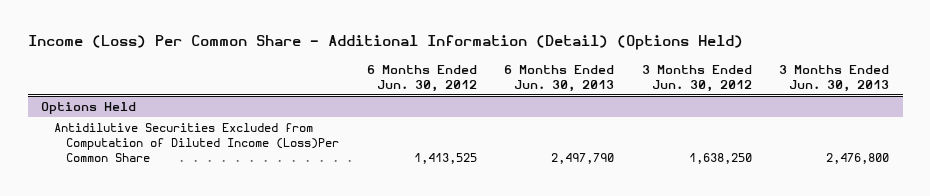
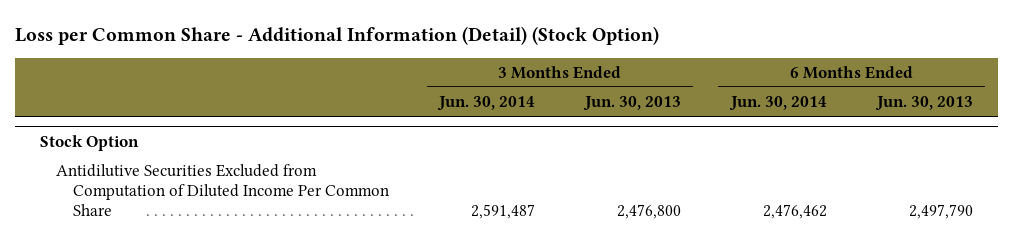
- Income (Loss) Per Common Share - Additional Information (Detail) (Options Held)
+ Loss per Common Share - Additional Information (Detail) (Stock Option)
- | 6 Months Ended Jun. 30, 2012 | 6 Months Ended Jun. 30, 2013 | 3 Months Ended Jun. 30, 2012 | 3 Months Ended Jun. 30, 2013
+ | 3 Months Ended Jun. 30, 2014 | 3 Months Ended Jun. 30, 2013 | 6 Months Ended Jun. 30, 2014 | 6 Months Ended Jun. 30, 2013
- Options Held
- Antidilutive Securities Excluded from Computation of Diluted Income (Loss)Per Common Share | 1,413,525 | 2,497,790 | 1,638,250 | 2,476,800
+ Stock Option
+ Antidilutive Securities Excluded from Computation of Diluted Income Per Common Share | 2,591,487 | 2,476,800 | 2,476,462 | 2,497,790

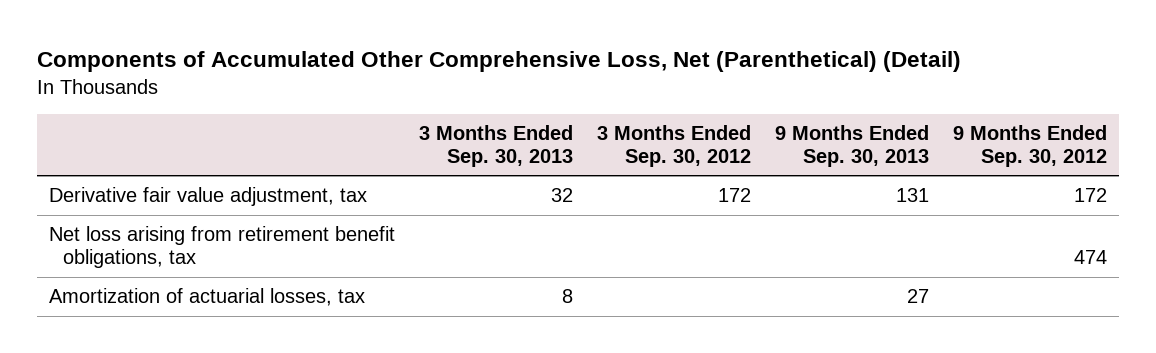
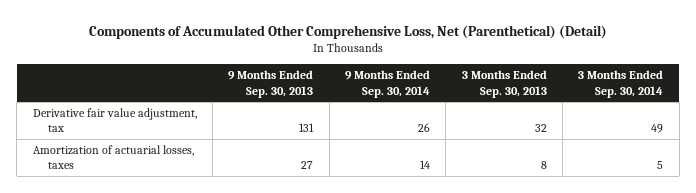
- | 3 Months Ended Sep. 30, 2013 | 3 Months Ended Sep. 30, 2012 | 9 Months Ended Sep. 30, 2013 | 9 Months Ended Sep. 30, 2012
+ | 9 Months Ended Sep. 30, 2013 | 9 Months Ended Sep. 30, 2014 | 3 Months Ended Sep. 30, 2013 | 3 Months Ended Sep. 30, 2014
- Net loss arising from retirement benefit obligations, tax | | | | 474
- Amortization of actuarial losses, tax | 8 | | 27 |
+ Amortization of actuarial losses, taxes | 27 | 14 | 8 | 5

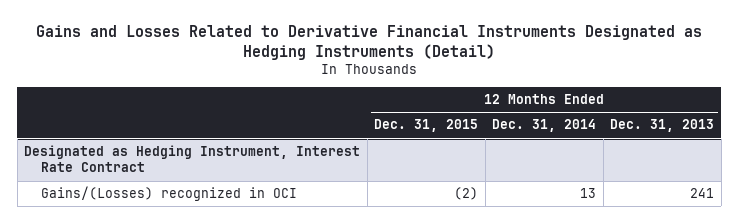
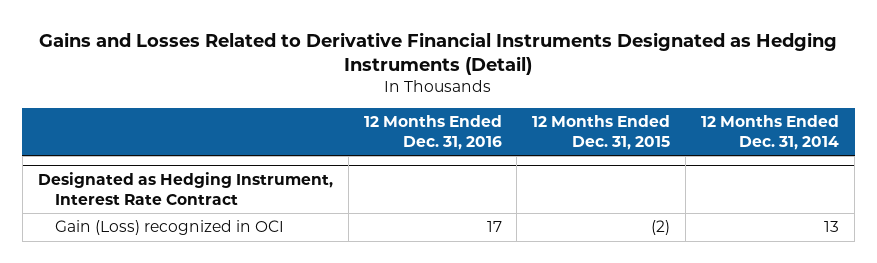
- | 12 Months Ended Dec. 31, 2015 | 12 Months Ended Dec. 31, 2014 | 12 Months Ended Dec. 31, 2013
+ | 12 Months Ended Dec. 31, 2016 | 12 Months Ended Dec. 31, 2015 | 12 Months Ended Dec. 31, 2014
@ Designated as Hedging Instrument, Interest Rate Contract
- Gains/(Losses) recognized in OCI | (2) | 13 | 241
+ Gain (Loss) recognized in OCI | 17 | (2) | 13

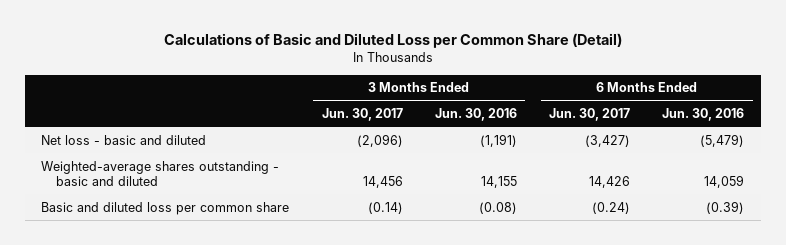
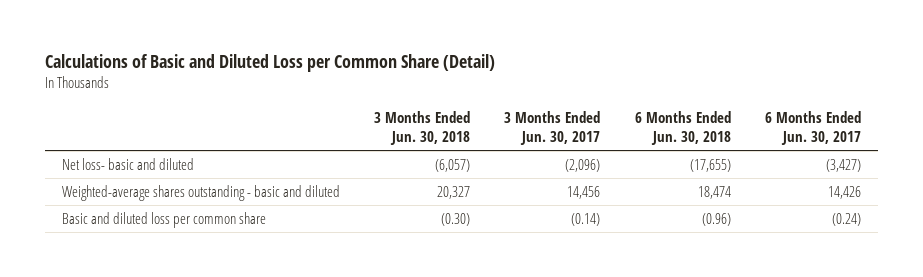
- | 3 Months Ended Jun. 30, 2017 | 3 Months Ended Jun. 30, 2016 | 6 Months Ended Jun. 30, 2017 | 6 Months Ended Jun. 30, 2016
+ | 3 Months Ended Jun. 30, 2018 | 3 Months Ended Jun. 30, 2017 | 6 Months Ended Jun. 30, 2018 | 6 Months Ended Jun. 30, 2017
- Net loss - basic and diluted | (2,096) | (1,191) | (3,427) | (5,479)
+ Net loss- basic and diluted | (6,057) | (2,096) | (17,655) | (3,427)

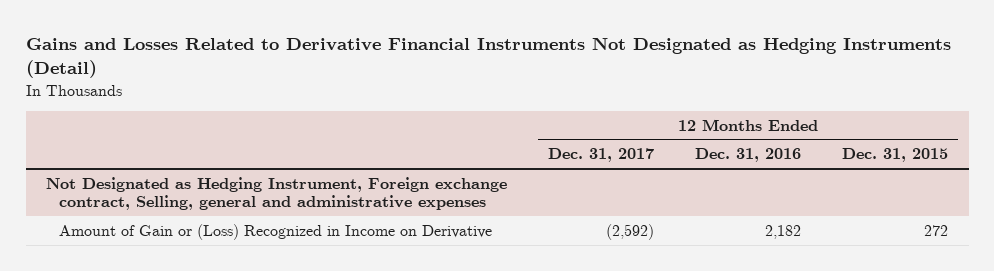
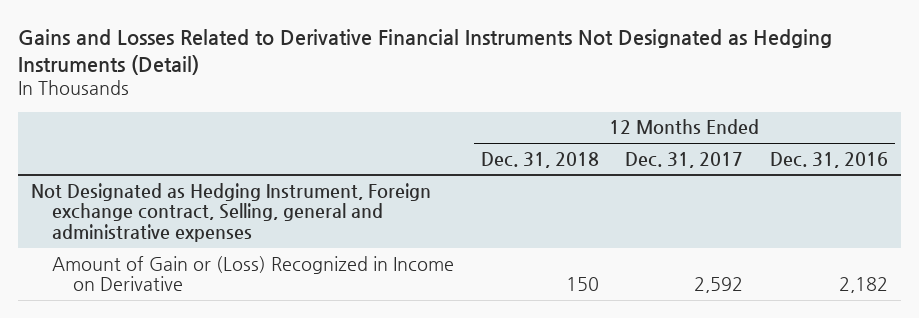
- | 12 Months Ended Dec. 31, 2017 | 12 Months Ended Dec. 31, 2016 | 12 Months Ended Dec. 31, 2015
+ | 12 Months Ended Dec. 31, 2018 | 12 Months Ended Dec. 31, 2017 | 12 Months Ended Dec. 31, 2016
@ Not Designated as Hedging Instrument, Foreign exchange contract, Selling, general and administrative expenses
- Amount of Gain or (Loss) Recognized in Income on Derivative | (2,592) | 2,182 | 272
+ Amount of Gain or (Loss) Recognized in Income on Derivative | 150 | 2,592 | 2,182

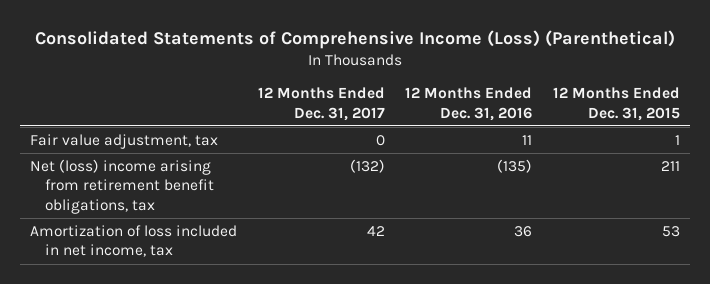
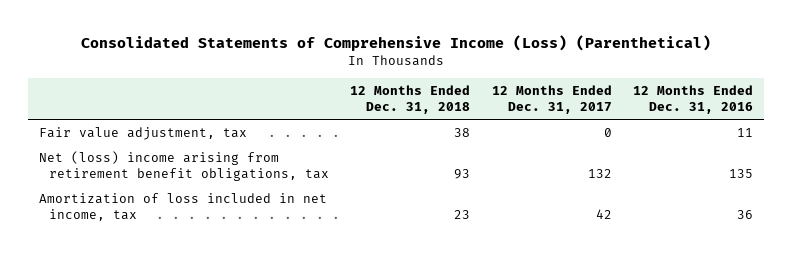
- | 12 Months Ended Dec. 31, 2017 | 12 Months Ended Dec. 31, 2016 | 12 Months Ended Dec. 31, 2015
+ | 12 Months Ended Dec. 31, 2018 | 12 Months Ended Dec. 31, 2017 | 12 Months Ended Dec. 31, 2016
- Net (loss) income arising from retirement benefit obligations, tax | (132) | (135) | 211
+ Net (loss) income arising from retirement benefit obligations, tax | 93 | 132 | 135

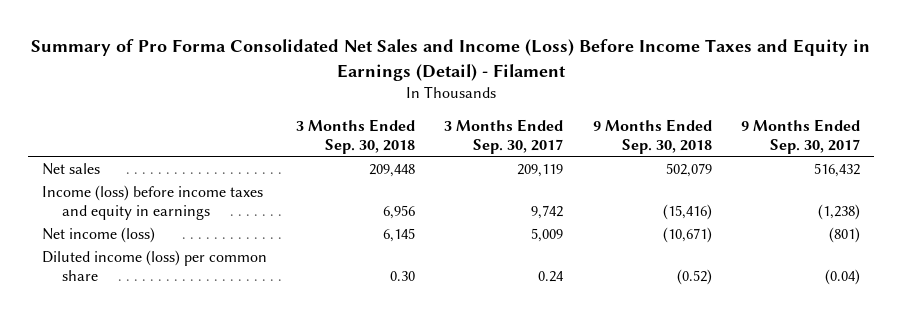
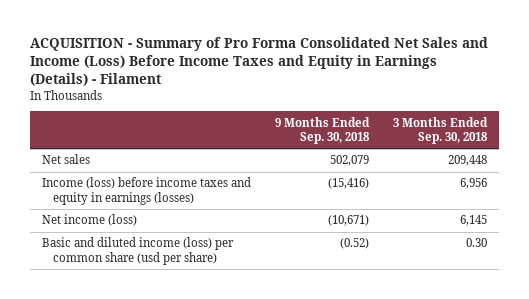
- Summary of Pro Forma Consolidated Net Sales and Income (Loss) Before Income Taxes and Equity in Earnings (Detail) - Filament
+ ACQUISITION - Summary of Pro Forma Consolidated Net Sales and Income (Loss) Before Income Taxes and Equity in Earnings (Details) - Filament
- | 3 Months Ended Sep. 30, 2018 | 3 Months Ended Sep. 30, 2017 | 9 Months Ended Sep. 30, 2018 | 9 Months Ended Sep. 30, 2017
+ | 9 Months Ended Sep. 30, 2018 | 3 Months Ended Sep. 30, 2018
- Income (loss) before income taxes and equity in earnings | 6,956 | 9,742 | (15,416) | (1,238)
+ Income (loss) before income taxes and equity in earnings (losses) | (15,416) | 6,956
- Diluted income (loss) per common share | 0.30 | 0.24 | (0.52) | (0.04)
+ Basic and diluted income (loss) per common share (usd per share) | (0.52) | 0.30

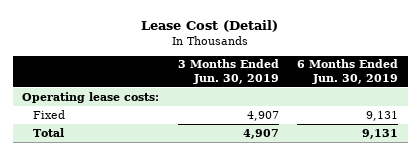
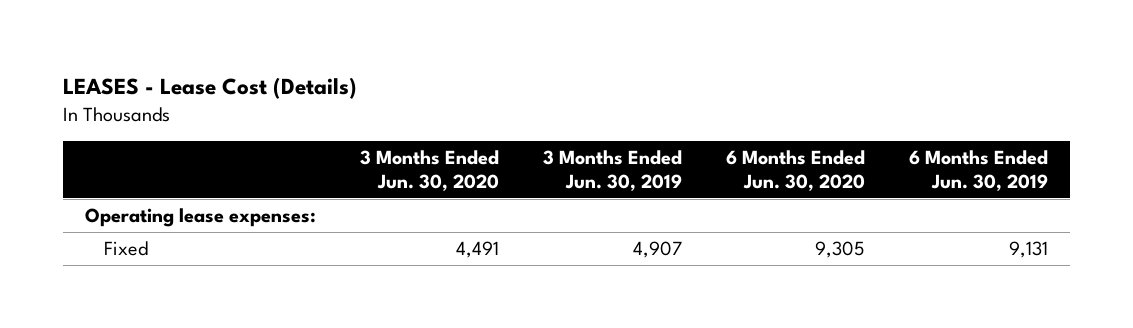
- Lease Cost (Detail)
+ LEASES - Lease Cost (Details)
- | 3 Months Ended Jun. 30, 2019 | 6 Months Ended Jun. 30, 2019
+ | 3 Months Ended Jun. 30, 2020 | 3 Months Ended Jun. 30, 2019 | 6 Months Ended Jun. 30, 2020 | 6 Months Ended Jun. 30, 2019
- Operating lease costs:
+ Operating lease expenses:
- Total | 4,907 | 9,131

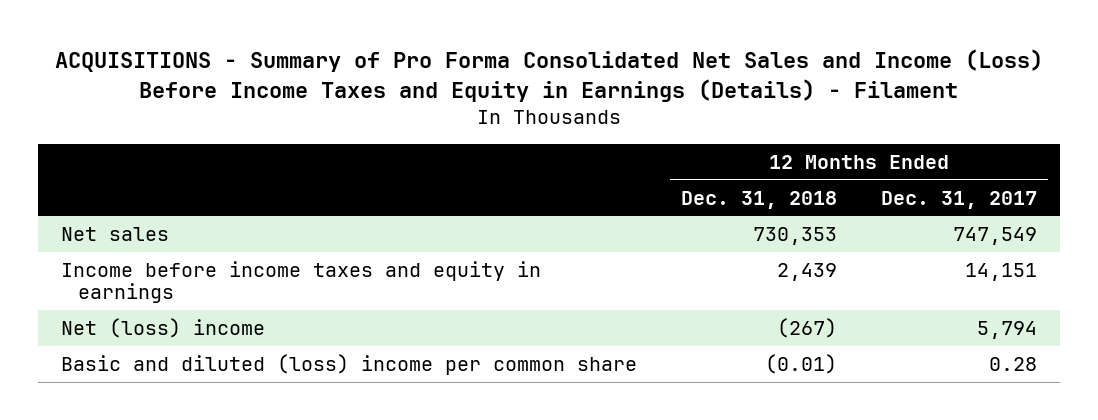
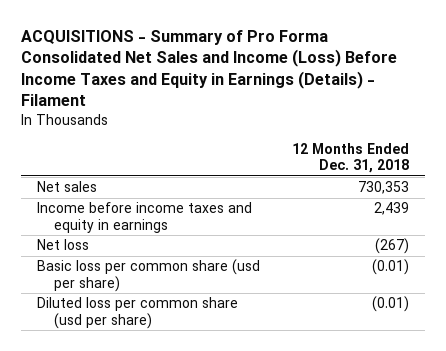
- | 12 Months Ended Dec. 31, 2018 | 12 Months Ended Dec. 31, 2017
+ | 12 Months Ended Dec. 31, 2018
- Net (loss) income | (267) | 5,794
- Basic and diluted (loss) income per common share | (0.01) | 0.28
+ Net loss | (267)
+ Basic loss per common share (usd per share) | (0.01)
+ Diluted loss per common share (usd per share) | (0.01)

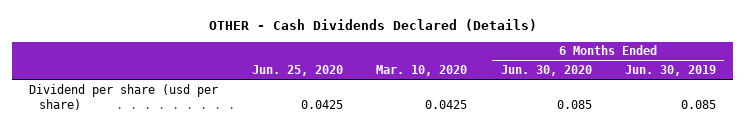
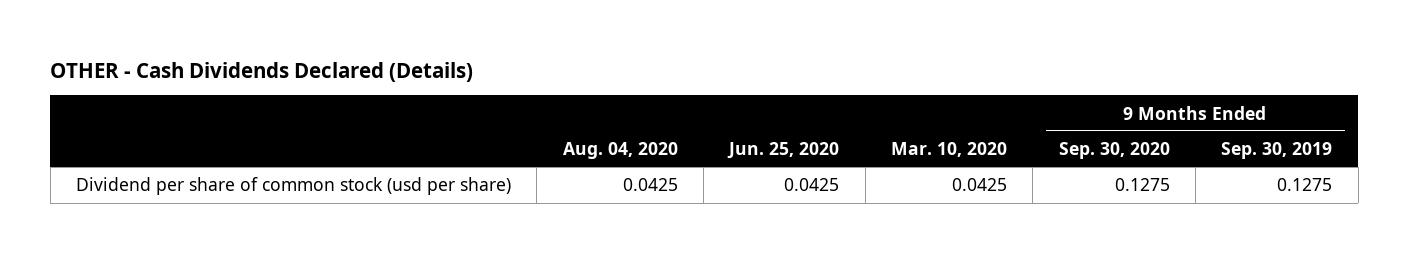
- | Jun. 25, 2020 | Mar. 10, 2020 | 6 Months Ended Jun. 30, 2020 | 6 Months Ended Jun. 30, 2019
+ | Aug. 04, 2020 | Jun. 25, 2020 | Mar. 10, 2020 | 9 Months Ended Sep. 30, 2020 | 9 Months Ended Sep. 30, 2019
- Dividend per share (usd per share) | 0.0425 | 0.0425 | 0.085 | 0.085
+ Dividend per share of common stock (usd per share) | 0.0425 | 0.0425 | 0.0425 | 0.1275 | 0.1275

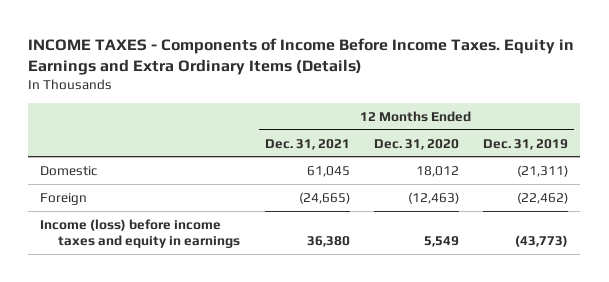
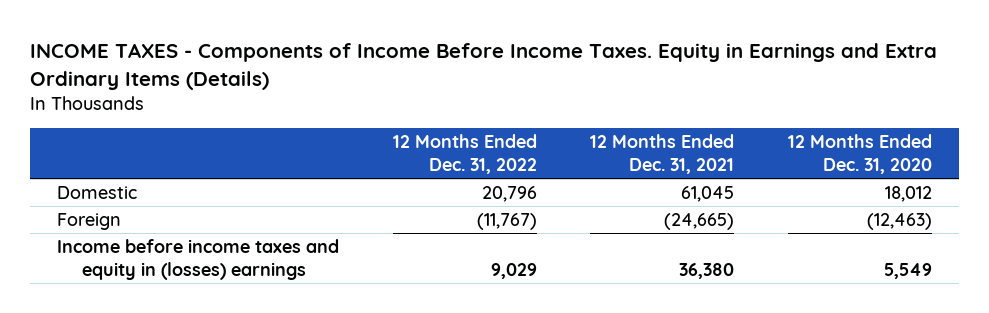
- | 12 Months Ended Dec. 31, 2021 | 12 Months Ended Dec. 31, 2020 | 12 Months Ended Dec. 31, 2019
+ | 12 Months Ended Dec. 31, 2022 | 12 Months Ended Dec. 31, 2021 | 12 Months Ended Dec. 31, 2020
- Income (loss) before income taxes and equity in earnings | 36,380 | 5,549 | (43,773)
+ Income before income taxes and equity in (losses) earnings | 9,029 | 36,380 | 5,549

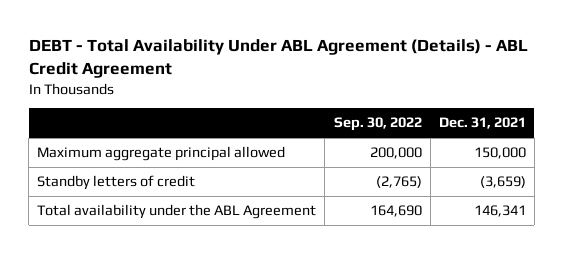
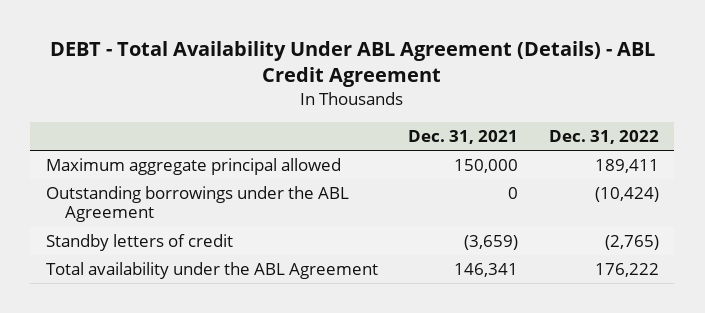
- | Sep. 30, 2022 | Dec. 31, 2021
+ | Dec. 31, 2021 | Dec. 31, 2022
+ Outstanding borrowings under the ABL Agreement | 0 | (10,424)

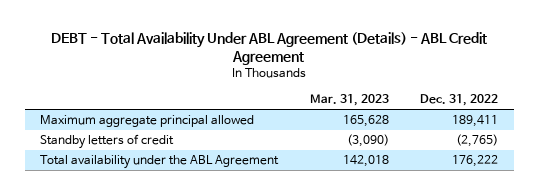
- | Dec. 31, 2021 | Dec. 31, 2022
+ | Mar. 31, 2023 | Dec. 31, 2022
- Outstanding borrowings under the ABL Agreement | 0 | (10,424)

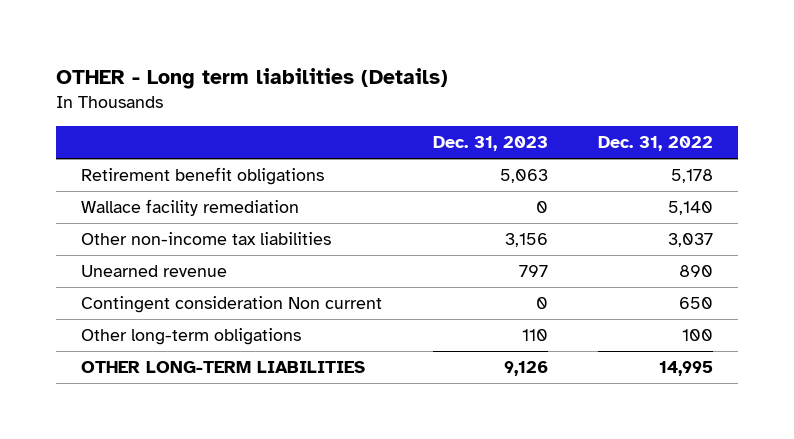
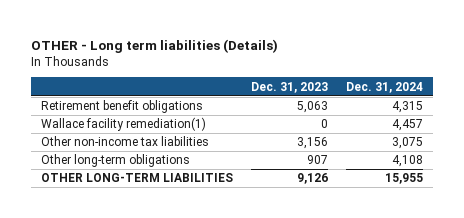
- | Dec. 31, 2023 | Dec. 31, 2022
+ | Dec. 31, 2023 | Dec. 31, 2024
- Wallace facility remediation | 0 | 5,140
+ Wallace facility remediation(1) | 0 | 4,457
- Unearned revenue | 797 | 890
- Contingent consideration Non current | 0 | 650
- Other long-term obligations | 110 | 100
+ Other long-term obligations | 907 | 4,108

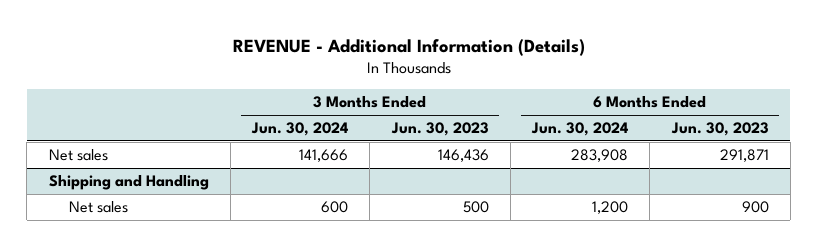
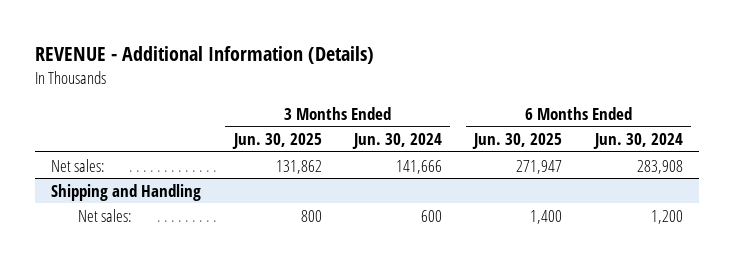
- | 3 Months Ended Jun. 30, 2024 | 3 Months Ended Jun. 30, 2023 | 6 Months Ended Jun. 30, 2024 | 6 Months Ended Jun. 30, 2023
+ | 3 Months Ended Jun. 30, 2025 | 3 Months Ended Jun. 30, 2024 | 6 Months Ended Jun. 30, 2025 | 6 Months Ended Jun. 30, 2024
- Net sales | 141,666 | 146,436 | 283,908 | 291,871
+ Net sales: | 131,862 | 141,666 | 271,947 | 283,908
@ Shipping and Handling
- Net sales | 600 | 500 | 1,200 | 900
+ Net sales: | 800 | 600 | 1,400 | 1,200

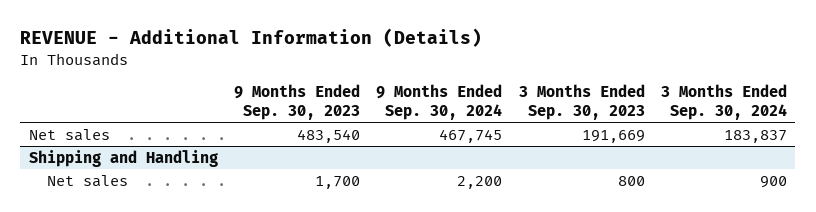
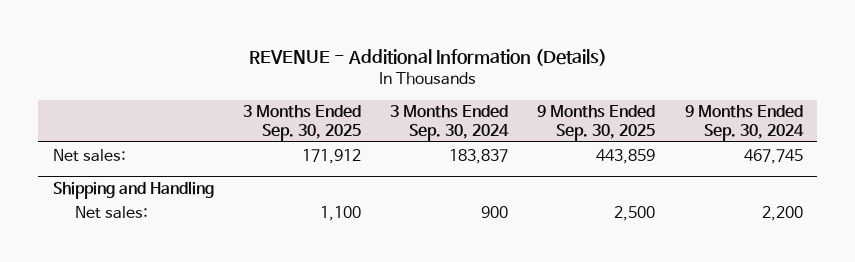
- | 9 Months Ended Sep. 30, 2023 | 9 Months Ended Sep. 30, 2024 | 3 Months Ended Sep. 30, 2023 | 3 Months Ended Sep. 30, 2024
+ | 3 Months Ended Sep. 30, 2025 | 3 Months Ended Sep. 30, 2024 | 9 Months Ended Sep. 30, 2025 | 9 Months Ended Sep. 30, 2024
- Net sales | 483,540 | 467,745 | 191,669 | 183,837
+ Net sales: | 171,912 | 183,837 | 443,859 | 467,745
@ Shipping and Handling
- Net sales | 1,700 | 2,200 | 800 | 900
+ Net sales: | 1,100 | 900 | 2,500 | 2,200

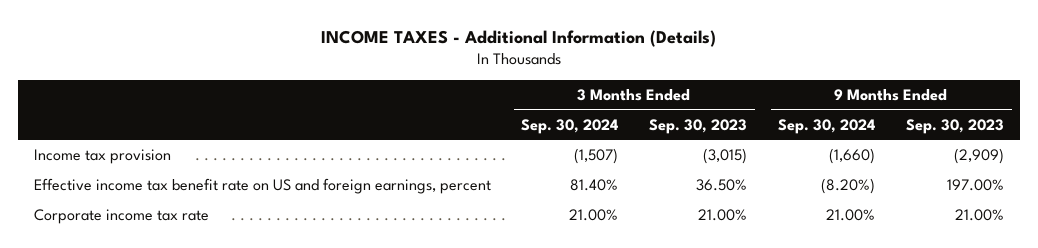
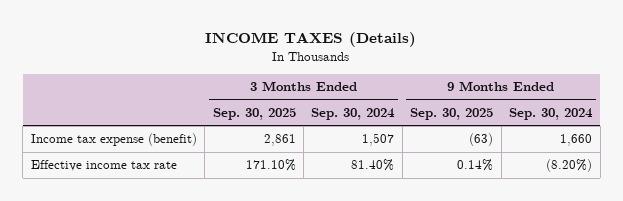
- INCOME TAXES - Additional Information (Details)
+ INCOME TAXES (Details)
- | 3 Months Ended Sep. 30, 2024 | 3 Months Ended Sep. 30, 2023 | 9 Months Ended Sep. 30, 2024 | 9 Months Ended Sep. 30, 2023
+ | 3 Months Ended Sep. 30, 2025 | 3 Months Ended Sep. 30, 2024 | 9 Months Ended Sep. 30, 2025 | 9 Months Ended Sep. 30, 2024
- Income tax provision | (1,507) | (3,015) | (1,660) | (2,909)
- Effective income tax benefit rate on US and foreign earnings, percent | 81.40% | 36.50% | (8.20%) | 197.00%
- Corporate income tax rate | 21.00% | 21.00% | 21.00% | 21.00%
+ Income tax expense (benefit) | 2,861 | 1,507 | (63) | 1,660
+ Effective income tax rate | 171.10% | 81.40% | 0.14% | (8.20%)

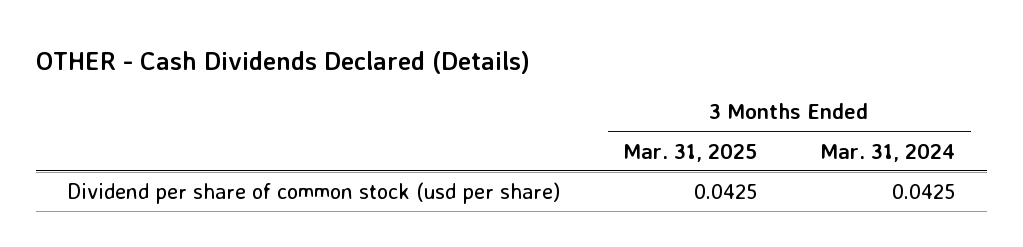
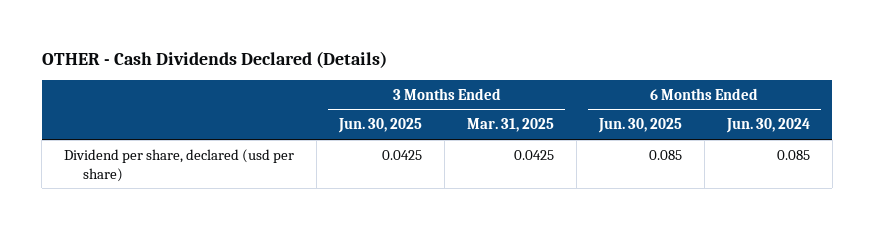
- | 3 Months Ended Mar. 31, 2025 | 3 Months Ended Mar. 31, 2024
+ | 3 Months Ended Jun. 30, 2025 | 3 Months Ended Mar. 31, 2025 | 6 Months Ended Jun. 30, 2025 | 6 Months Ended Jun. 30, 2024
- Dividend per share of common stock (usd per share) | 0.0425 | 0.0425
+ Dividend per share, declared (usd per share) | 0.0425 | 0.0425 | 0.085 | 0.085

